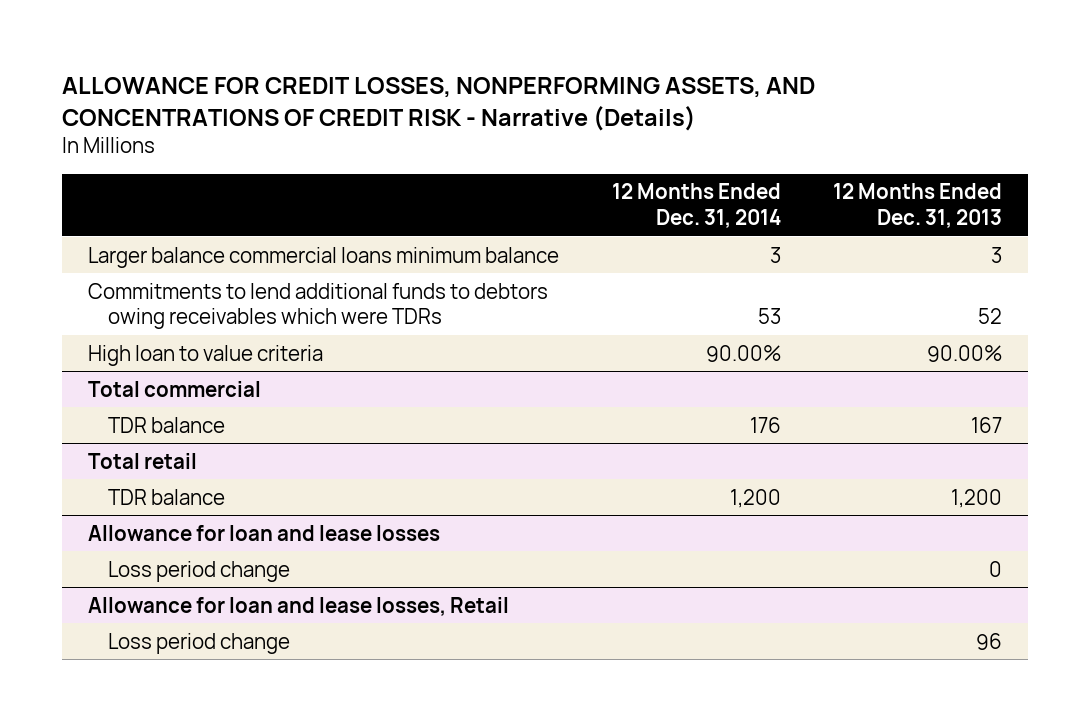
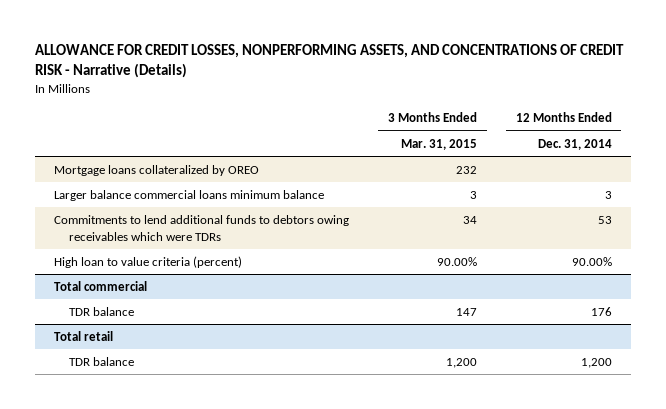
- | 12 Months Ended Dec. 31, 2014 | 12 Months Ended Dec. 31, 2013
+ | 3 Months Ended Mar. 31, 2015 | 12 Months Ended Dec. 31, 2014
+ Mortgage loans collateralized by OREO | 232 |
- High loan to value criteria | 90.00% | 90.00%
+ High loan to value criteria (percent) | 90.00% | 90.00%
- Allowance for loan and lease losses
- Loss period change | | 0
- Allowance for loan and lease losses, Retail
- Loss period change | | 96

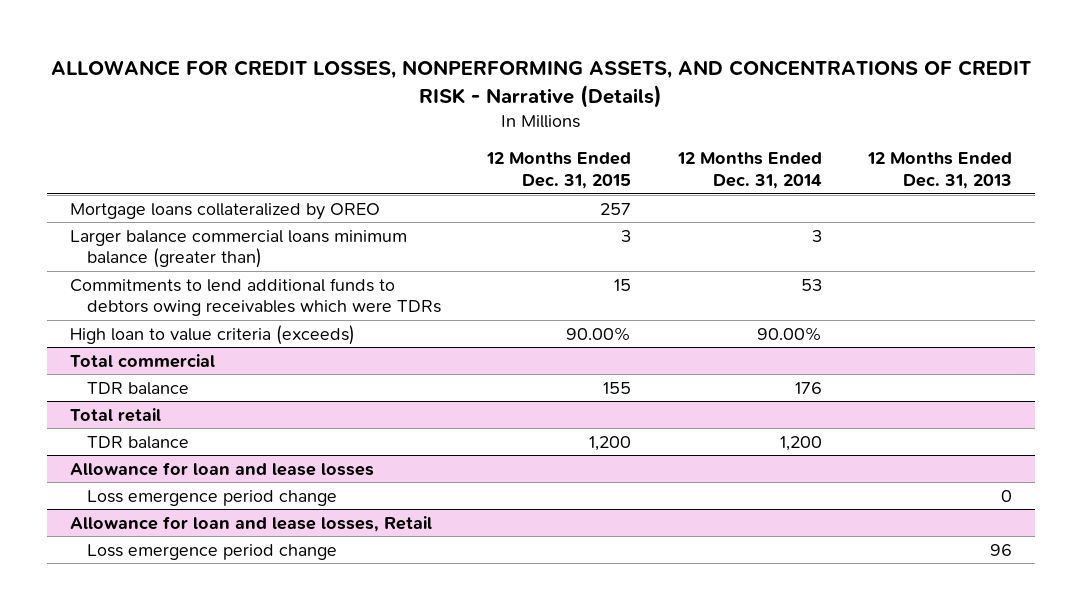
- | 3 Months Ended Mar. 31, 2015 | 12 Months Ended Dec. 31, 2014
+ | 12 Months Ended Dec. 31, 2015 | 12 Months Ended Dec. 31, 2014 | 12 Months Ended Dec. 31, 2013
- Larger balance commercial loans minimum balance | 3 | 3
+ Larger balance commercial loans minimum balance (greater than) | 3 | 3 |
- High loan to value criteria (percent) | 90.00% | 90.00%
+ High loan to value criteria (exceeds) | 90.00% | 90.00% |
+ Allowance for loan and lease losses
+ Loss emergence period change | | | 0
+ Allowance for loan and lease losses, Retail
+ Loss emergence period change | | | 96

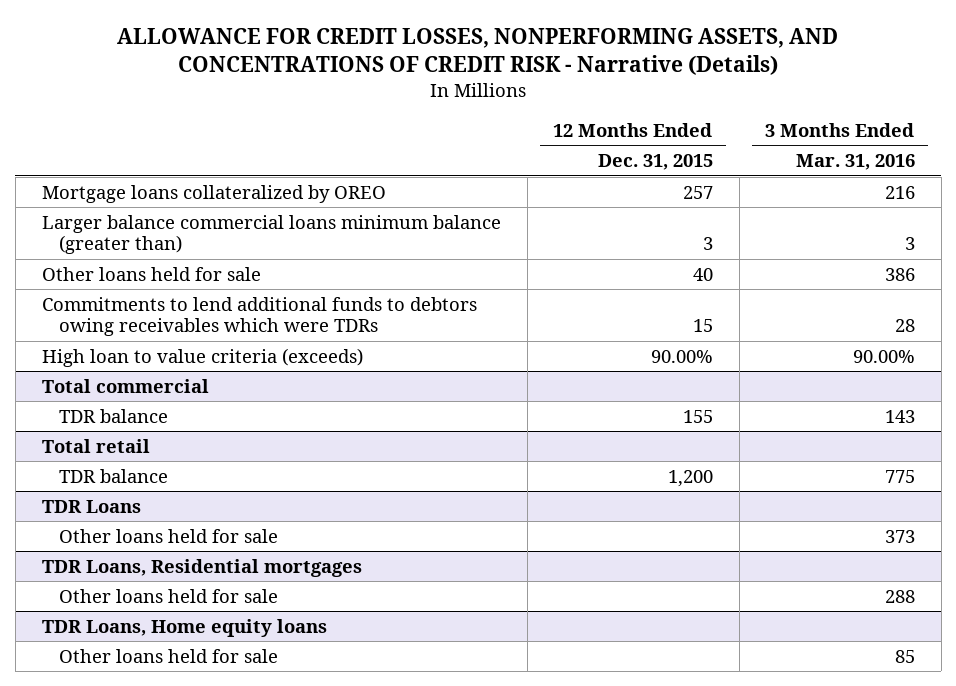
- | 12 Months Ended Dec. 31, 2015 | 12 Months Ended Dec. 31, 2014 | 12 Months Ended Dec. 31, 2013
+ | 12 Months Ended Dec. 31, 2015 | 3 Months Ended Mar. 31, 2016
+ Other loans held for sale | 40 | 386
- Allowance for loan and lease losses
- Loss emergence period change | | | 0
- Allowance for loan and lease losses, Retail
- Loss emergence period change | | | 96
+ TDR Loans
+ Other loans held for sale | | 373
+ TDR Loans, Residential mortgages
+ Other loans held for sale | | 288
+ TDR Loans, Home equity loans
+ Other loans held for sale | | 85

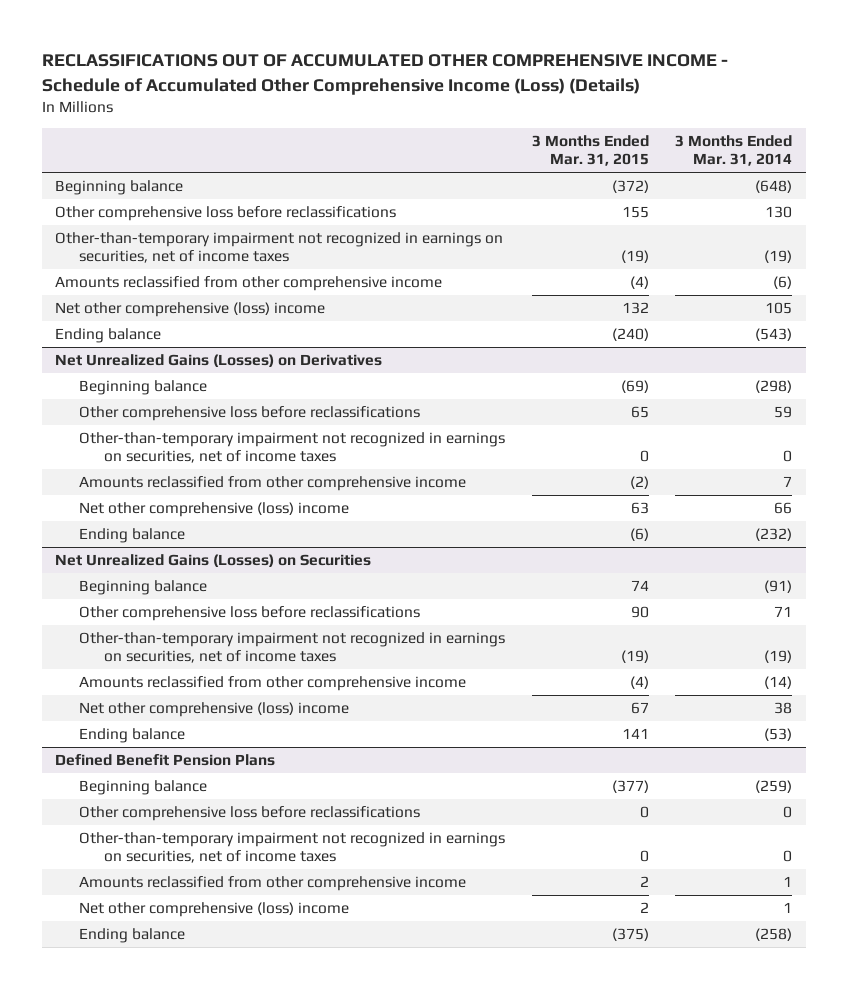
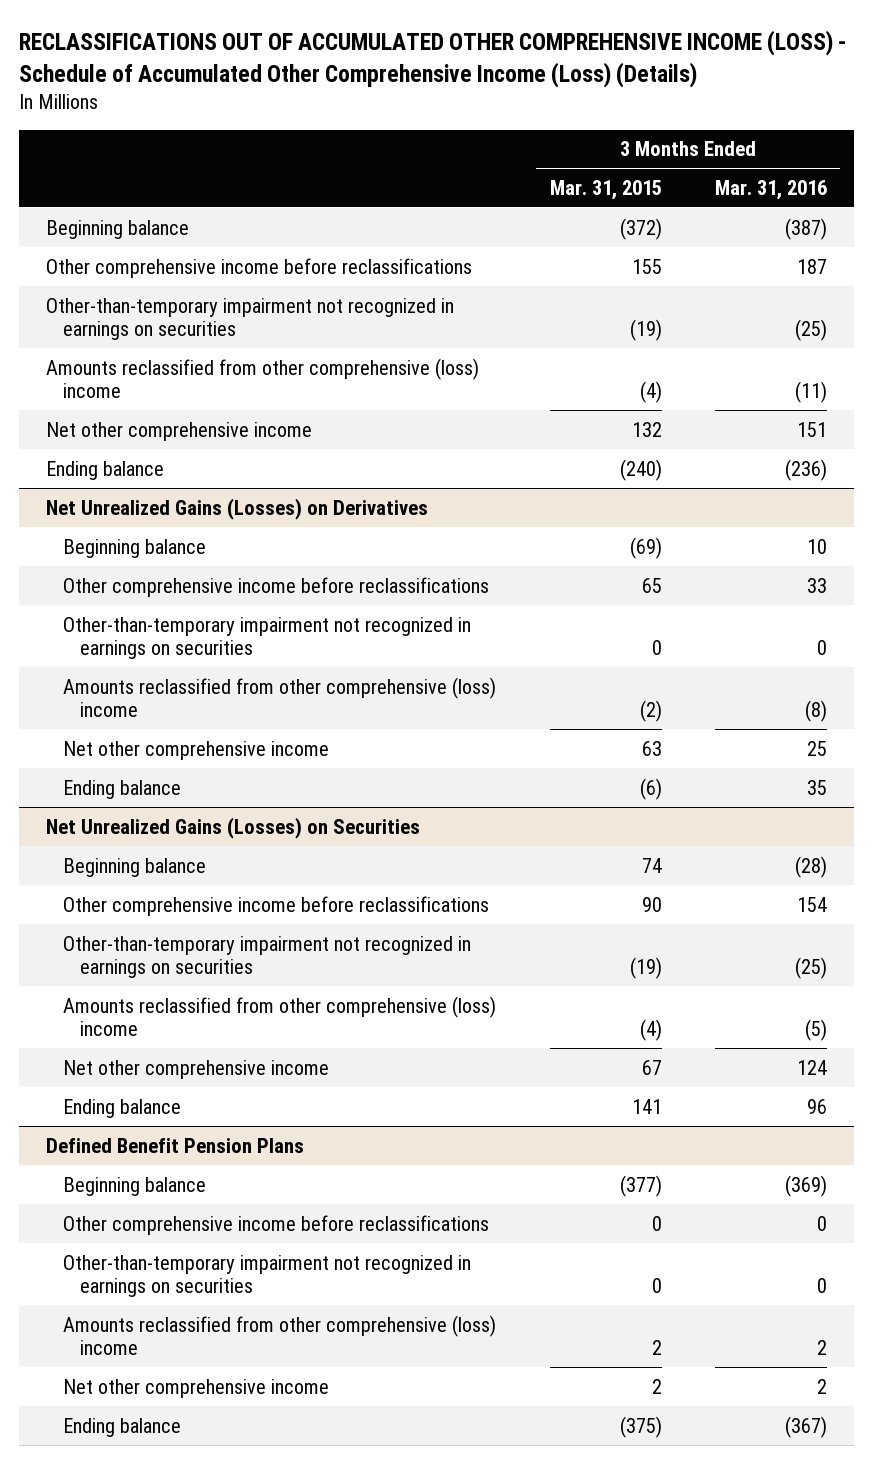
- RECLASSIFICATIONS OUT OF ACCUMULATED OTHER COMPREHENSIVE INCOME - Schedule of Accumulated Other Comprehensive Income (Loss) (Details)
+ RECLASSIFICATIONS OUT OF ACCUMULATED OTHER COMPREHENSIVE INCOME (LOSS) - Schedule of Accumulated Other Comprehensive Income (Loss) (Details)
- | 3 Months Ended Mar. 31, 2015 | 3 Months Ended Mar. 31, 2014
+ | 3 Months Ended Mar. 31, 2015 | 3 Months Ended Mar. 31, 2016
- Other comprehensive loss before reclassifications | 155 | 130
- Other-than-temporary impairment not recognized in earnings on securities, net of income taxes | (19) | (19)
- Amounts reclassified from other comprehensive income | (4) | (6)
- Net other comprehensive (loss) income | 132 | 105
+ Other comprehensive income before reclassifications | 155 | 187
+ Other-than-temporary impairment not recognized in earnings on securities | (19) | (25)
+ Amounts reclassified from other comprehensive (loss) income | (4) | (11)
+ Net other comprehensive income | 132 | 151
@ Net Unrealized Gains (Losses) on Derivatives
- Other comprehensive loss before reclassifications | 65 | 59
- Other-than-temporary impairment not recognized in earnings on securities, net of income taxes | 0 | 0
- Amounts reclassified from other comprehensive income | (2) | 7
- Net other comprehensive (loss) income | 63 | 66
+ Other comprehensive income before reclassifications | 65 | 33
+ Other-than-temporary impairment not recognized in earnings on securities | 0 | 0
+ Amounts reclassified from other comprehensive (loss) income | (2) | (8)
+ Net other comprehensive income | 63 | 25
@ Net Unrealized Gains (Losses) on Securities
- Other comprehensive loss before reclassifications | 90 | 71
- Other-than-temporary impairment not recognized in earnings on securities, net of income taxes | (19) | (19)
- Amounts reclassified from other comprehensive income | (4) | (14)
- Net other comprehensive (loss) income | 67 | 38
+ Other comprehensive income before reclassifications | 90 | 154
+ Other-than-temporary impairment not recognized in earnings on securities | (19) | (25)
+ Amounts reclassified from other comprehensive (loss) income | (4) | (5)
+ Net other comprehensive income | 67 | 124
@ Defined Benefit Pension Plans
- Other comprehensive loss before reclassifications | 0 | 0
- Other-than-temporary impairment not recognized in earnings on securities, net of income taxes | 0 | 0
- Amounts reclassified from other comprehensive income | 2 | 1
- Net other comprehensive (loss) income | 2 | 1
+ Other comprehensive income before reclassifications | 0 | 0
+ Other-than-temporary impairment not recognized in earnings on securities | 0 | 0
+ Amounts reclassified from other comprehensive (loss) income | 2 | 2
+ Net other comprehensive income | 2 | 2

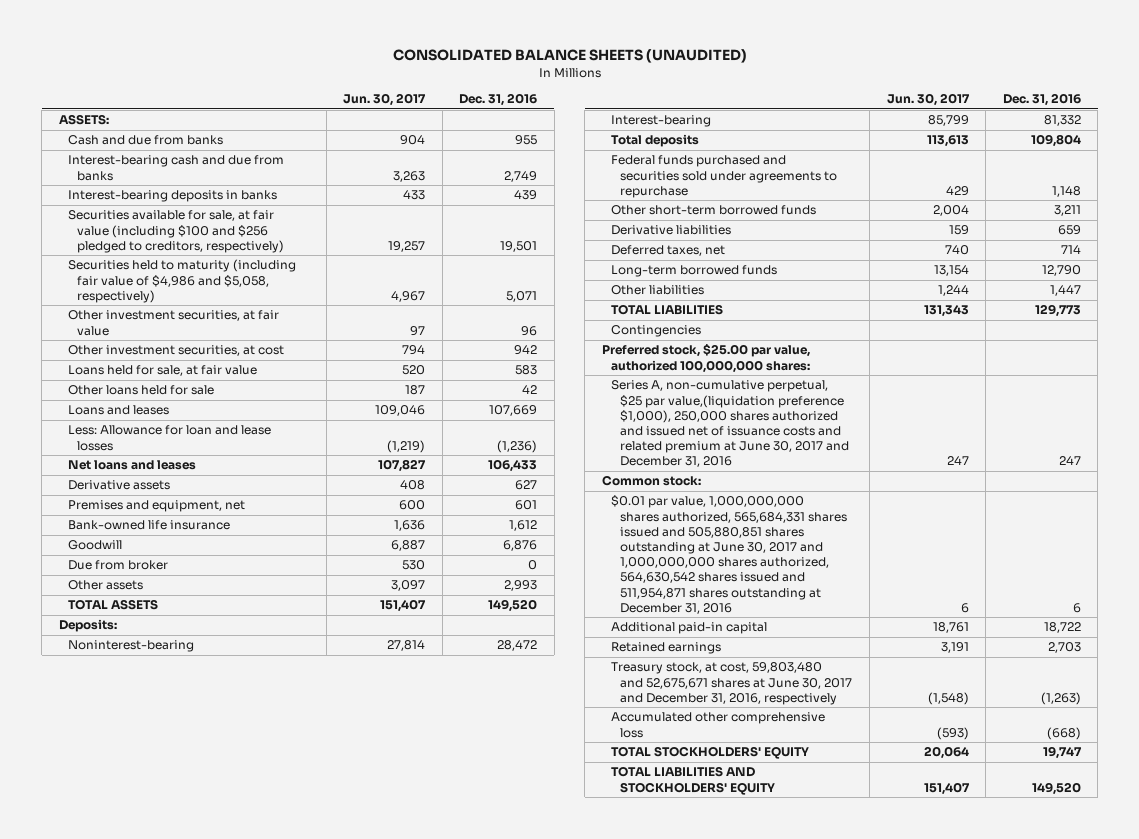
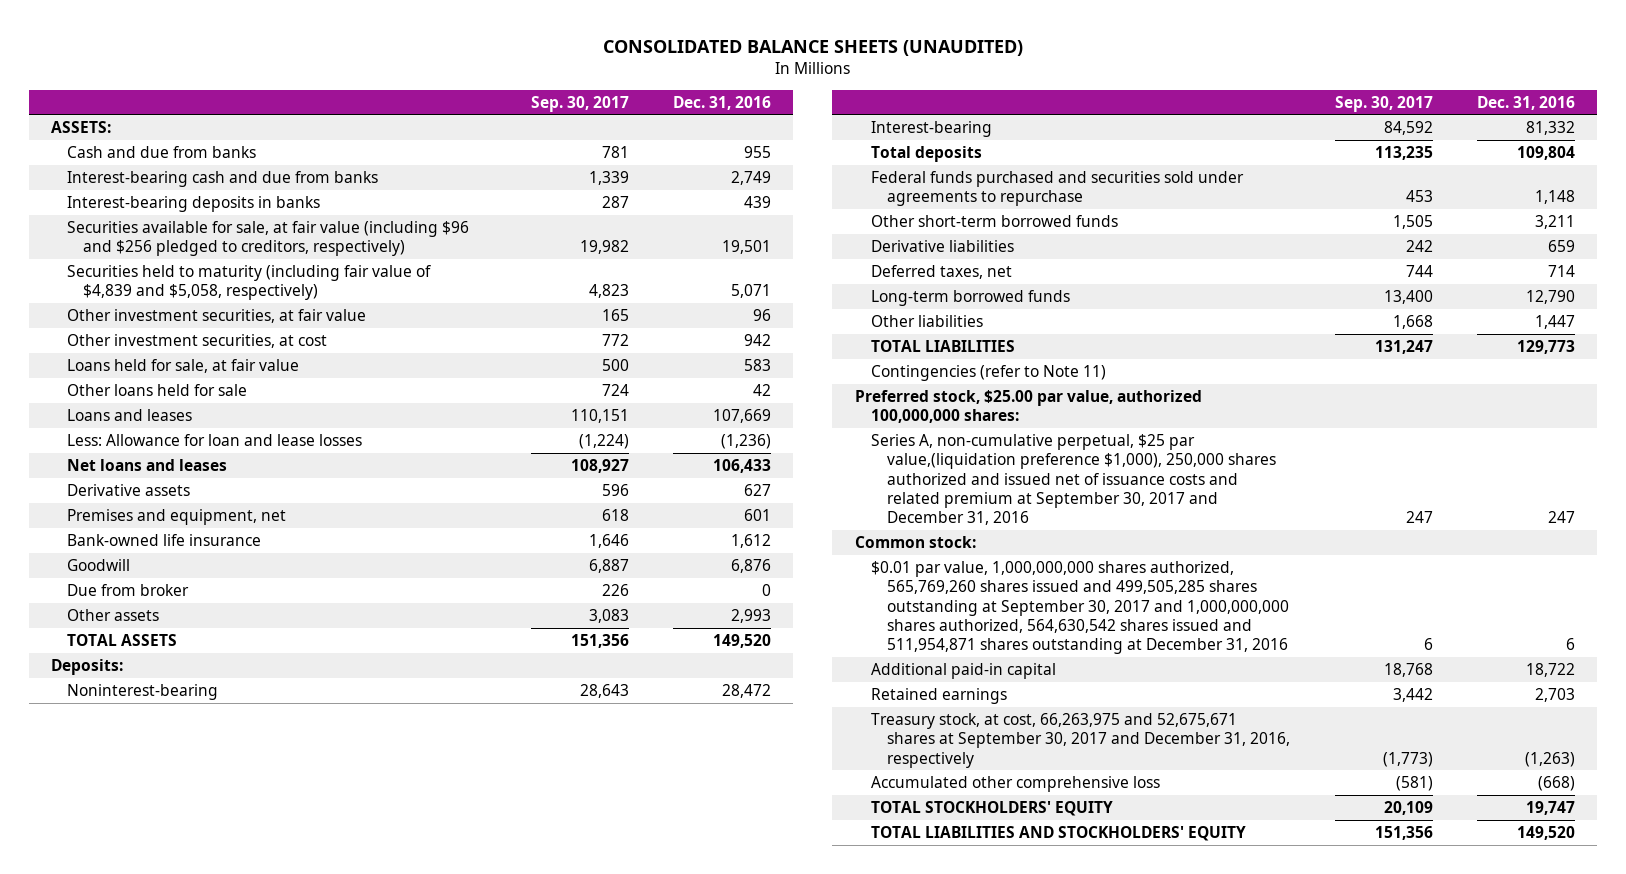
- | Jun. 30, 2017 | Dec. 31, 2016
+ | Sep. 30, 2017 | Dec. 31, 2016
- Securities available for sale, at fair value (including $100 and $256 pledged to creditors, respectively) | 19,257 | 19,501
- Securities held to maturity (including fair value of $4,986 and $5,058, respectively) | 4,967 | 5,071
+ Securities available for sale, at fair value (including $96 and $256 pledged to creditors, respectively) | 19,982 | 19,501
+ Securities held to maturity (including fair value of $4,839 and $5,058, respectively) | 4,823 | 5,071
- Contingencies
+ Contingencies (refer to Note 11)
- Series A, non-cumulative perpetual, $25 par value,(liquidation preference $1,000), 250,000 shares authorized and issued net of issuance costs and related premium at June 30, 2017 and December 31, 2016 | 247 | 247
+ Series A, non-cumulative perpetual, $25 par value,(liquidation preference $1,000), 250,000 shares authorized and issued net of issuance costs and related premium at September 30, 2017 and December 31, 2016 | 247 | 247
- $0.01 par value, 1,000,000,000 shares authorized, 565,684,331 shares issued and 505,880,851 shares outstanding at June 30, 2017 and 1,000,000,000 shares authorized, 564,630,542 shares issued and 511,954,871 shares outstanding at December 31, 2016 | 6 | 6
+ $0.01 par value, 1,000,000,000 shares authorized, 565,769,260 shares issued and 499,505,285 shares outstanding at September 30, 2017 and 1,000,000,000 shares authorized, 564,630,542 shares issued and 511,954,871 shares outstanding at December 31, 2016 | 6 | 6
- Treasury stock, at cost, 59,803,480 and 52,675,671 shares at June 30, 2017 and December 31, 2016, respectively | (1,548) | (1,263)
+ Treasury stock, at cost, 66,263,975 and 52,675,671 shares at September 30, 2017 and December 31, 2016, respectively | (1,773) | (1,263)

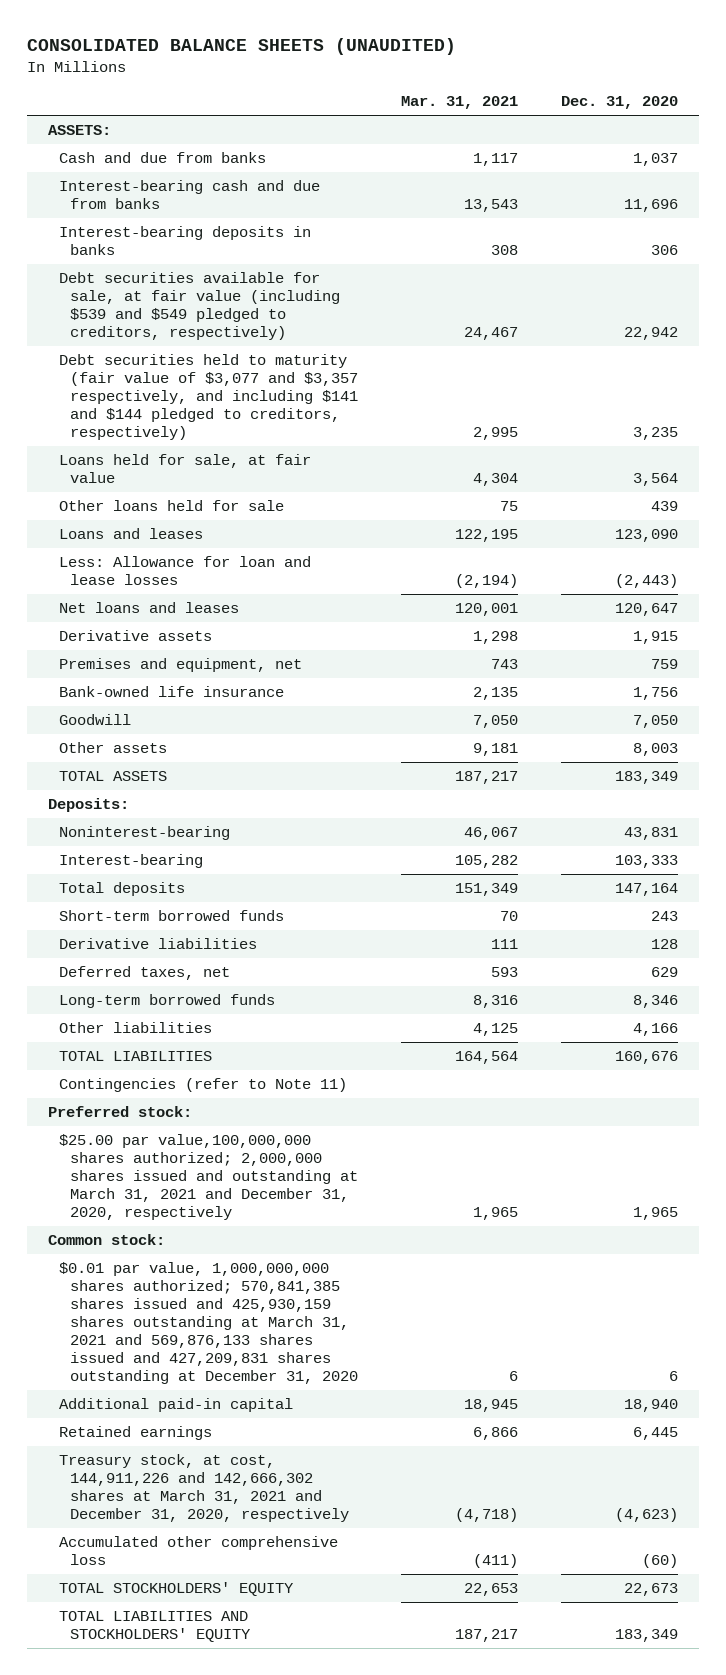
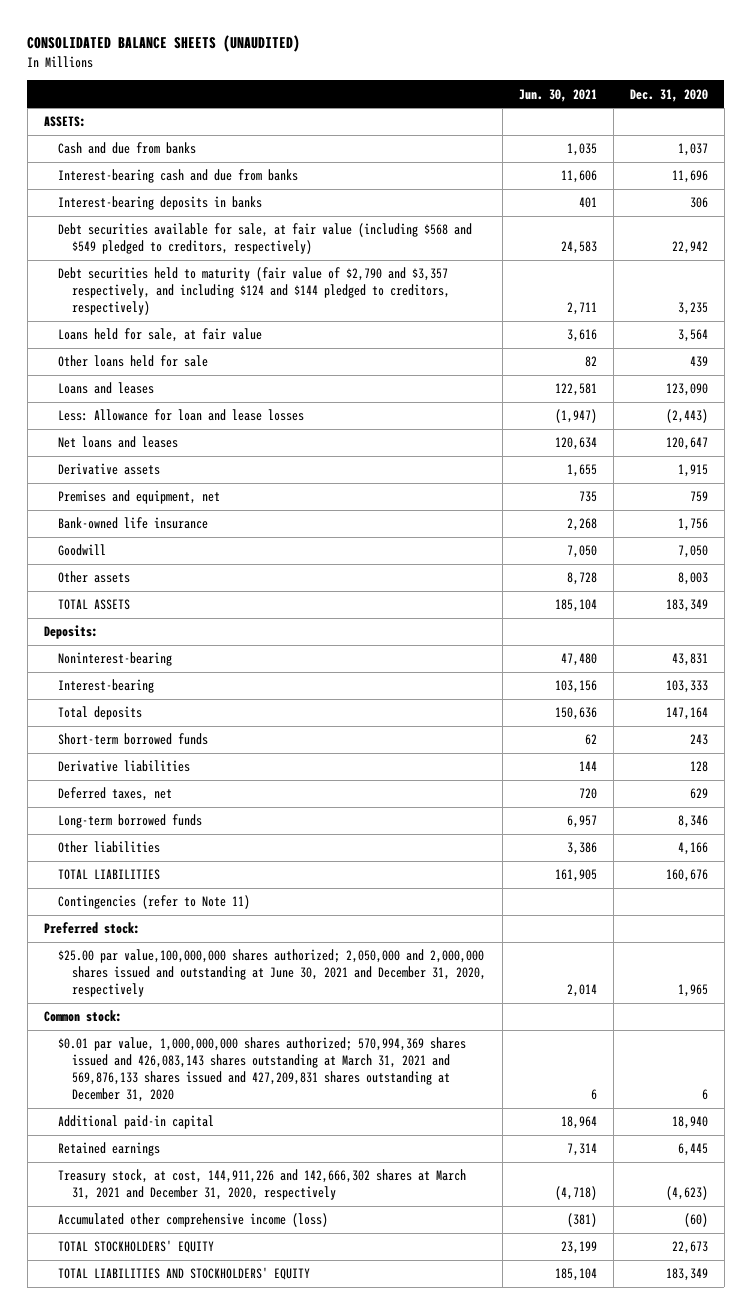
- | Mar. 31, 2021 | Dec. 31, 2020
+ | Jun. 30, 2021 | Dec. 31, 2020
- Debt securities available for sale, at fair value (including $539 and $549 pledged to creditors, respectively) | 24,467 | 22,942
- Debt securities held to maturity (fair value of $3,077 and $3,357 respectively, and including $141 and $144 pledged to creditors, respectively) | 2,995 | 3,235
+ Debt securities available for sale, at fair value (including $568 and $549 pledged to creditors, respectively) | 24,583 | 22,942
+ Debt securities held to maturity (fair value of $2,790 and $3,357 respectively, and including $124 and $144 pledged to creditors, respectively) | 2,711 | 3,235
- $25.00 par value,100,000,000 shares authorized; 2,000,000 shares issued and outstanding at March 31, 2021 and December 31, 2020, respectively | 1,965 | 1,965
+ $25.00 par value,100,000,000 shares authorized; 2,050,000 and 2,000,000 shares issued and outstanding at June 30, 2021 and December 31, 2020, respectively | 2,014 | 1,965
- $0.01 par value, 1,000,000,000 shares authorized; 570,841,385 shares issued and 425,930,159 shares outstanding at March 31, 2021 and 569,876,133 shares issued and 427,209,831 shares outstanding at December 31, 2020 | 6 | 6
+ $0.01 par value, 1,000,000,000 shares authorized; 570,994,369 shares issued and 426,083,143 shares outstanding at March 31, 2021 and 569,876,133 shares issued and 427,209,831 shares outstanding at December 31, 2020 | 6 | 6
- Accumulated other comprehensive loss | (411) | (60)
+ Accumulated other comprehensive income (loss) | (381) | (60)

